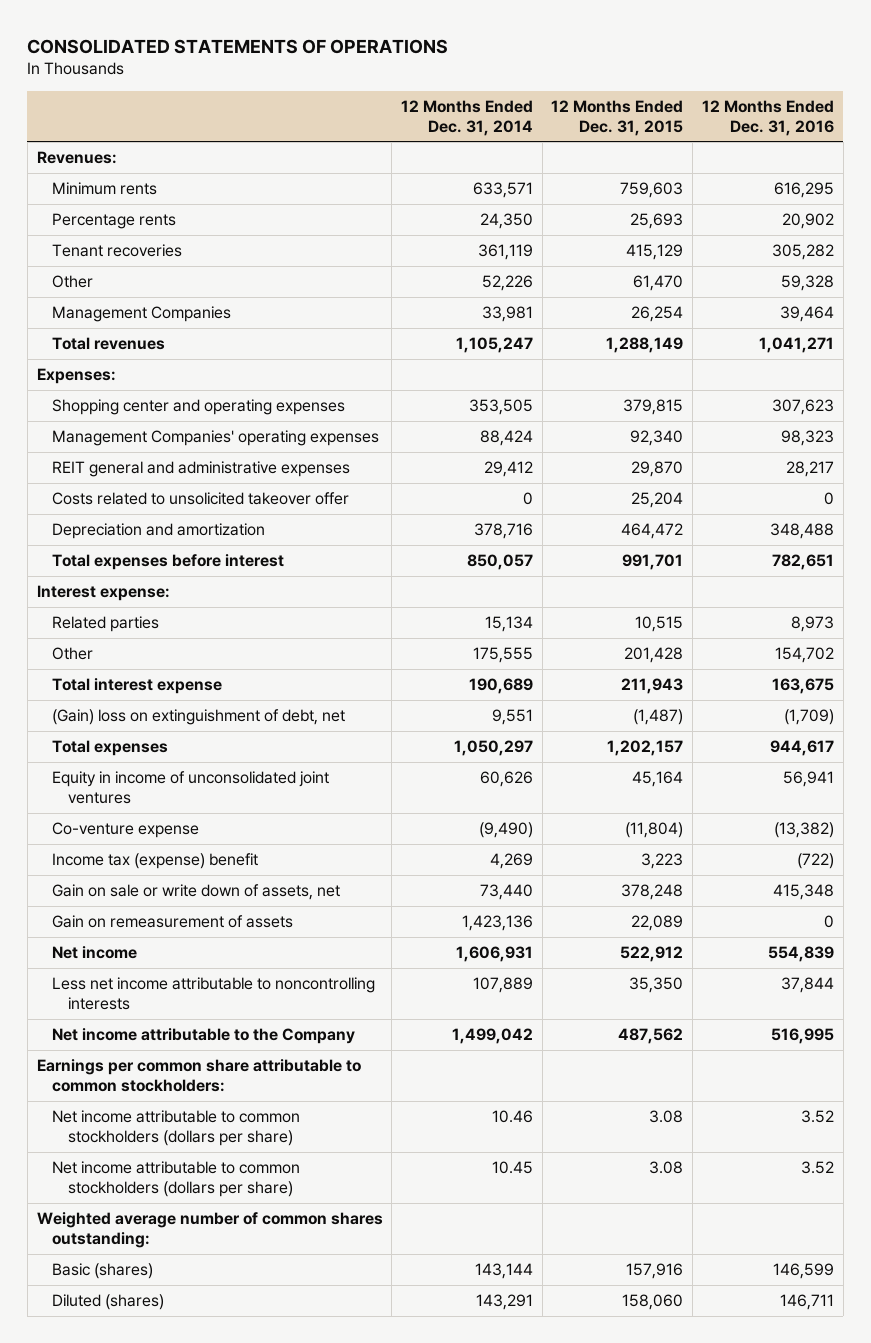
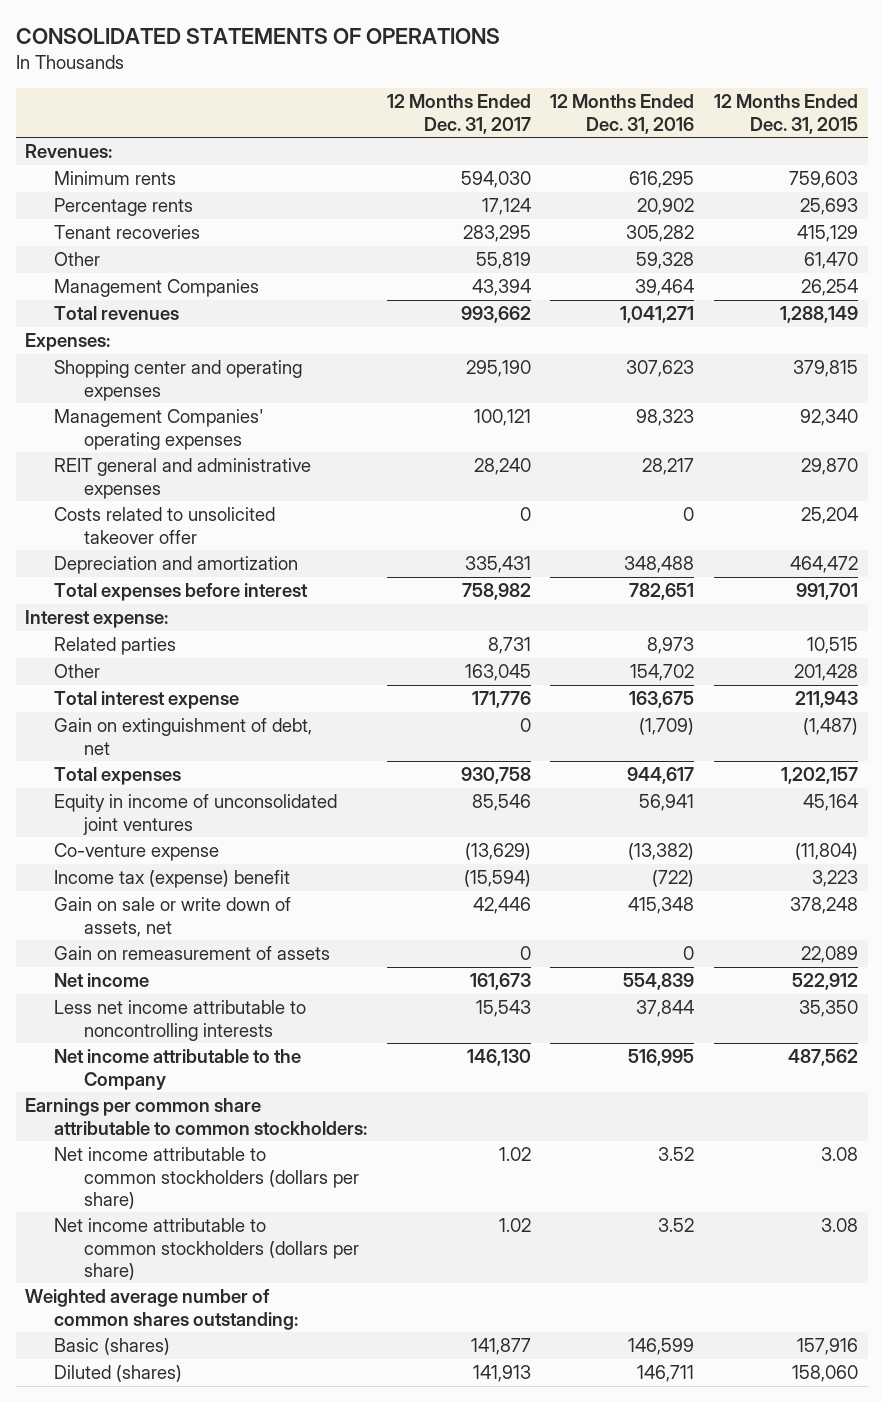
- | 12 Months Ended Dec. 31, 2014 | 12 Months Ended Dec. 31, 2015 | 12 Months Ended Dec. 31, 2016
+ | 12 Months Ended Dec. 31, 2017 | 12 Months Ended Dec. 31, 2016 | 12 Months Ended Dec. 31, 2015
- (Gain) loss on extinguishment of debt, net | 9,551 | (1,487) | (1,709)
+ Gain on extinguishment of debt, net | 0 | (1,709) | (1,487)

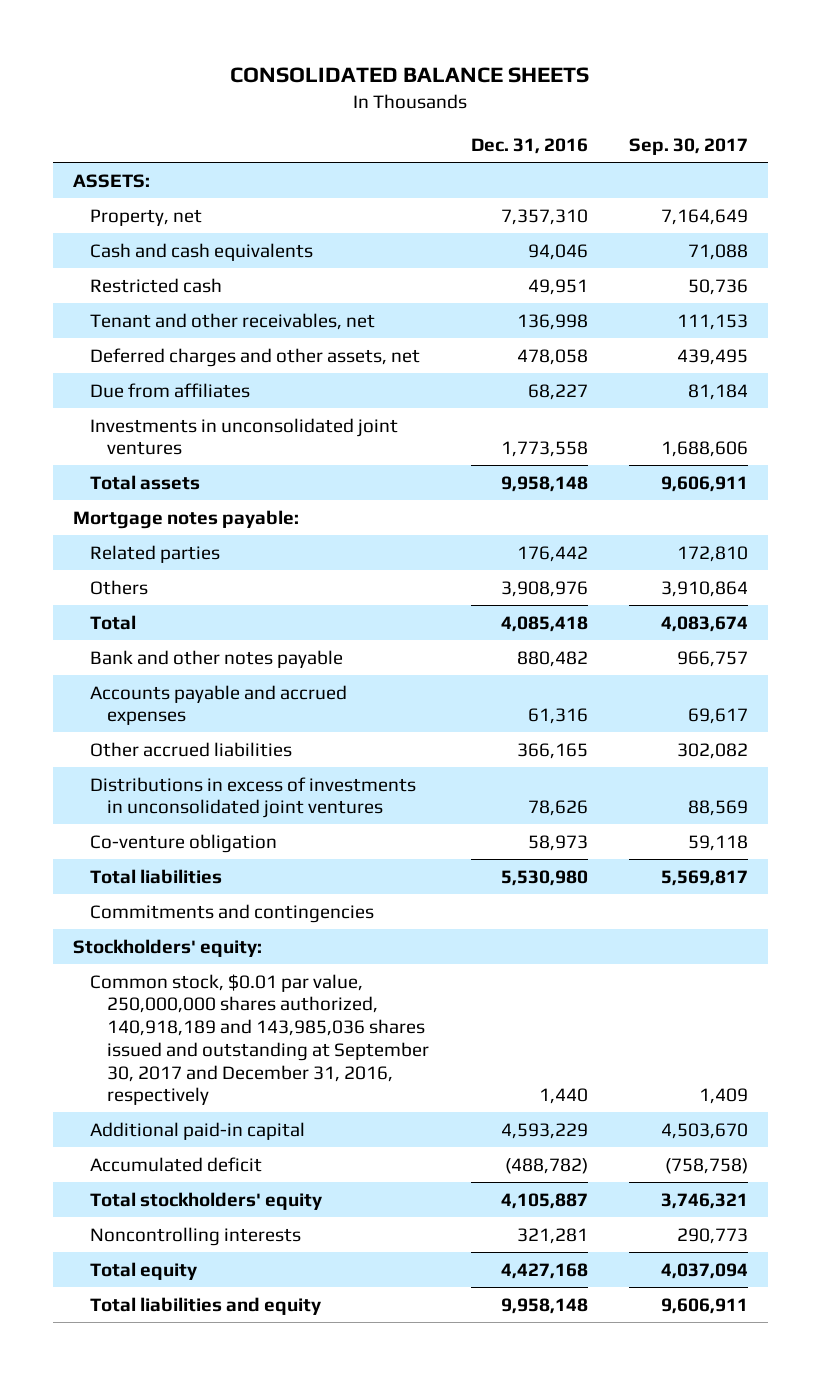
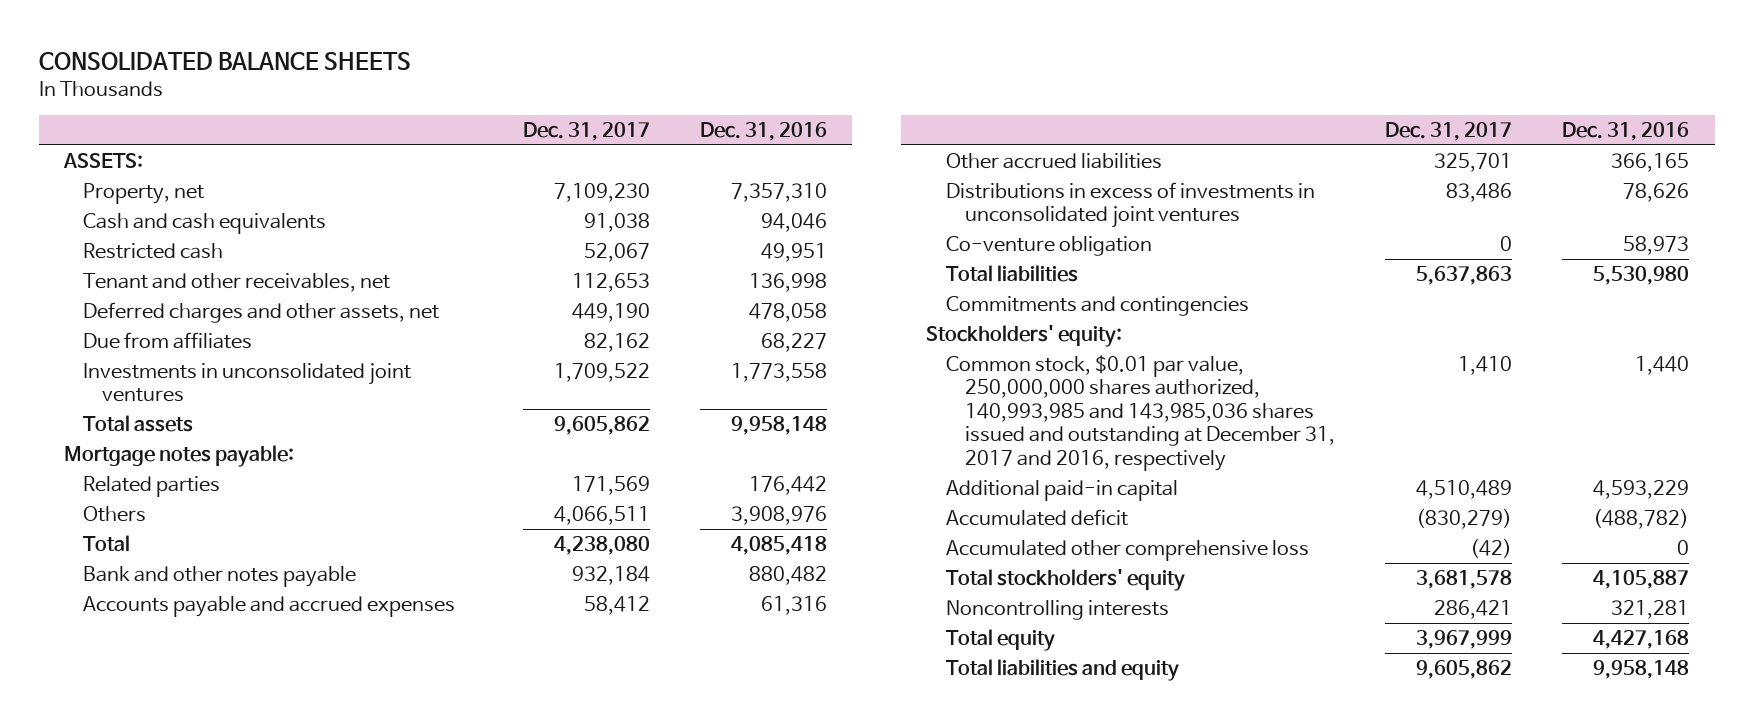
- | Dec. 31, 2016 | Sep. 30, 2017
+ | Dec. 31, 2017 | Dec. 31, 2016
- Common stock, $0.01 par value, 250,000,000 shares authorized, 140,918,189 and 143,985,036 shares issued and outstanding at September 30, 2017 and December 31, 2016, respectively | 1,440 | 1,409
+ Common stock, $0.01 par value, 250,000,000 shares authorized, 140,993,985 and 143,985,036 shares issued and outstanding at December 31, 2017 and 2016, respectively | 1,410 | 1,440
+ Accumulated other comprehensive loss | (42) | 0

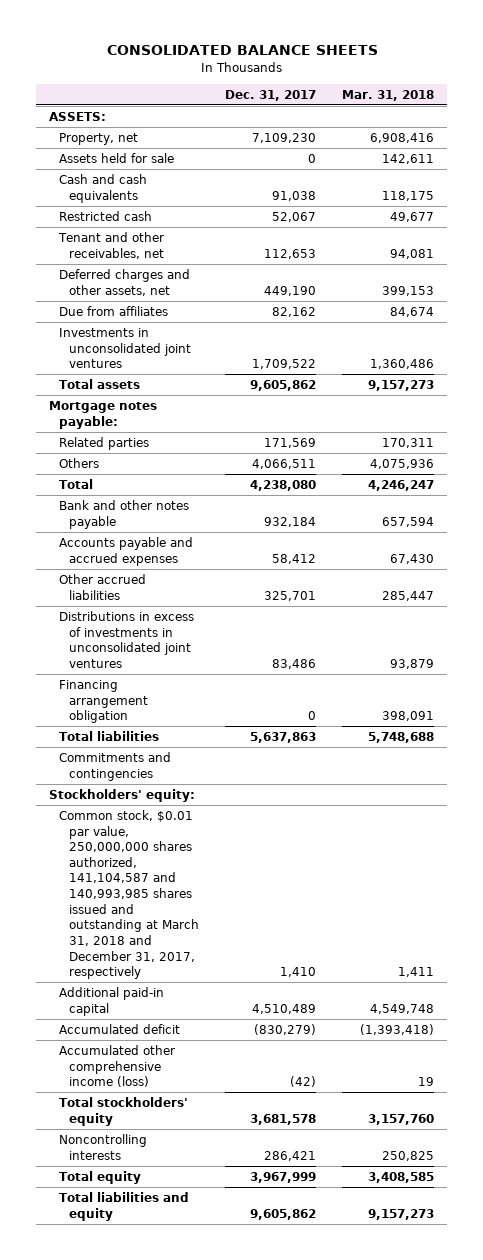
- | Dec. 31, 2017 | Dec. 31, 2016
+ | Dec. 31, 2017 | Mar. 31, 2018
+ Assets held for sale | 0 | 142,611
- Co-venture obligation | 0 | 58,973
+ Financing arrangement obligation | 0 | 398,091
- Common stock, $0.01 par value, 250,000,000 shares authorized, 140,993,985 and 143,985,036 shares issued and outstanding at December 31, 2017 and 2016, respectively | 1,410 | 1,440
+ Common stock, $0.01 par value, 250,000,000 shares authorized, 141,104,587 and 140,993,985 shares issued and outstanding at March 31, 2018 and December 31, 2017, respectively | 1,410 | 1,411
- Accumulated other comprehensive loss | (42) | 0
+ Accumulated other comprehensive income (loss) | (42) | 19

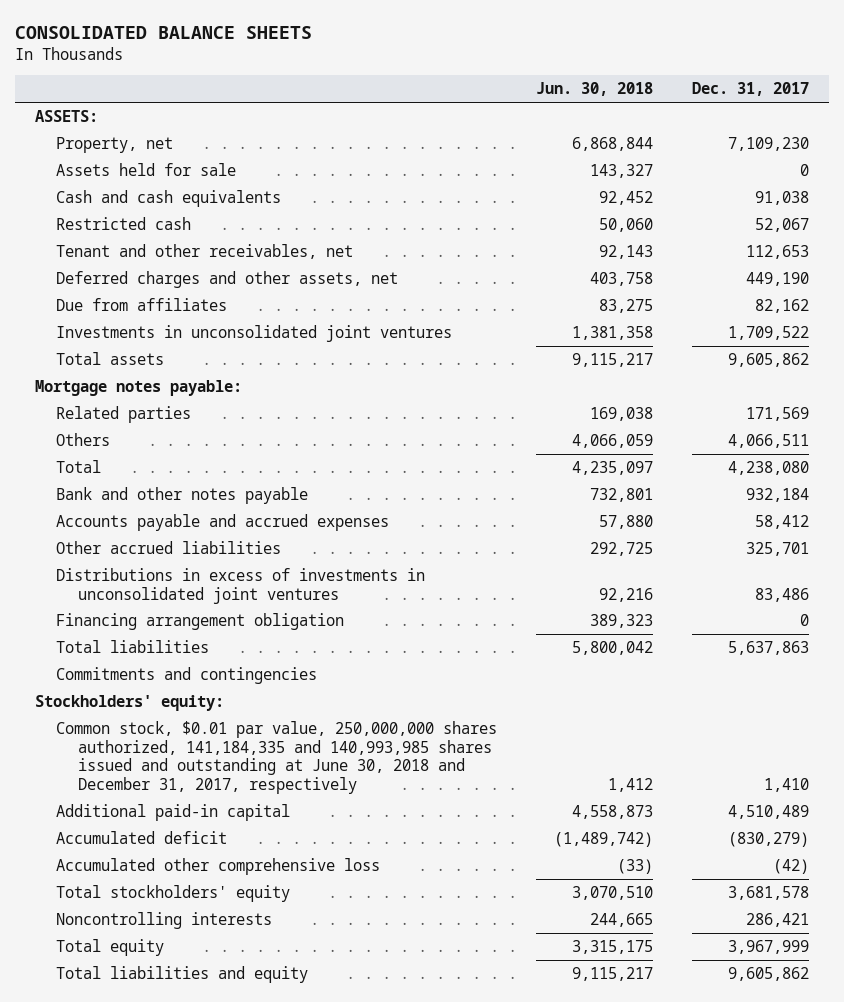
- | Dec. 31, 2017 | Mar. 31, 2018
+ | Jun. 30, 2018 | Dec. 31, 2017
- Common stock, $0.01 par value, 250,000,000 shares authorized, 141,104,587 and 140,993,985 shares issued and outstanding at March 31, 2018 and December 31, 2017, respectively | 1,410 | 1,411
+ Common stock, $0.01 par value, 250,000,000 shares authorized, 141,184,335 and 140,993,985 shares issued and outstanding at June 30, 2018 and December 31, 2017, respectively | 1,412 | 1,410
- Accumulated other comprehensive income (loss) | (42) | 19
+ Accumulated other comprehensive loss | (33) | (42)

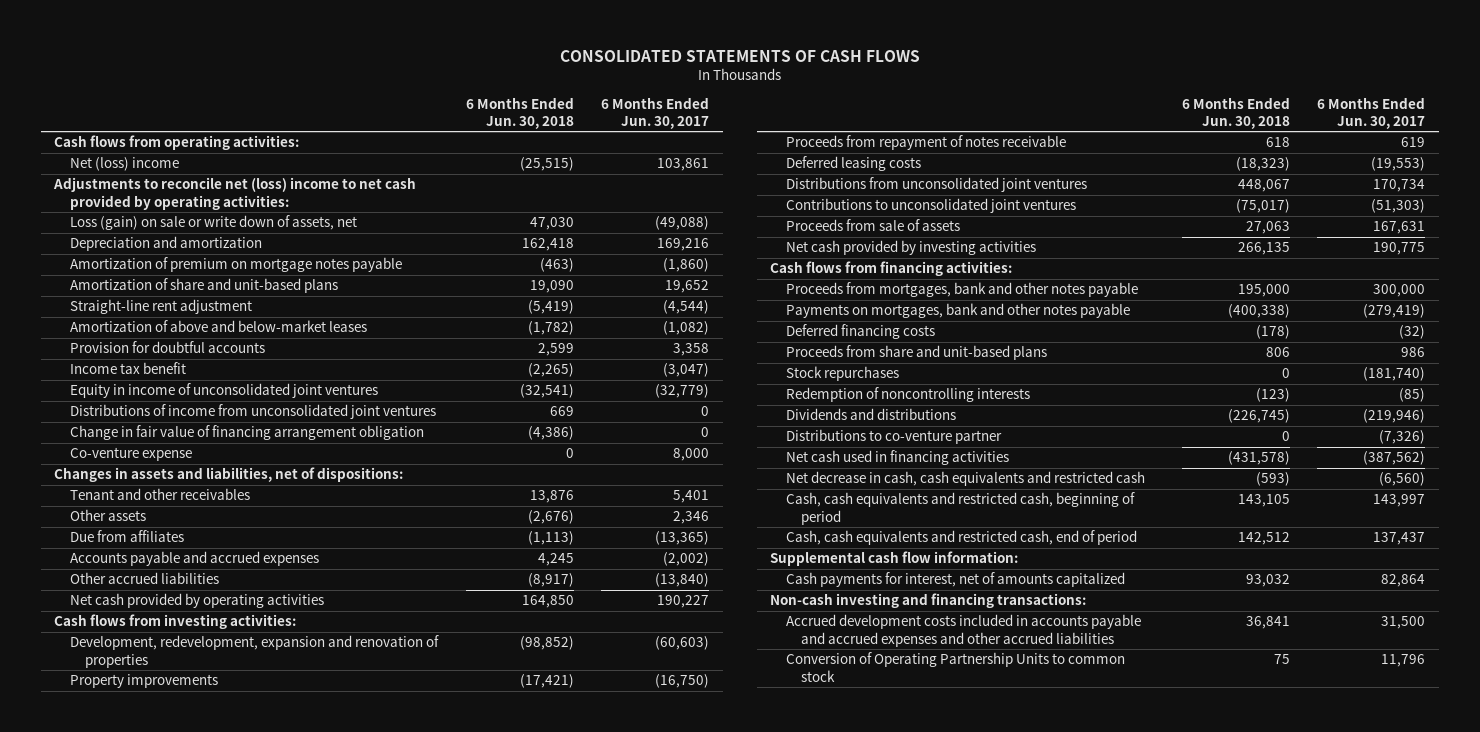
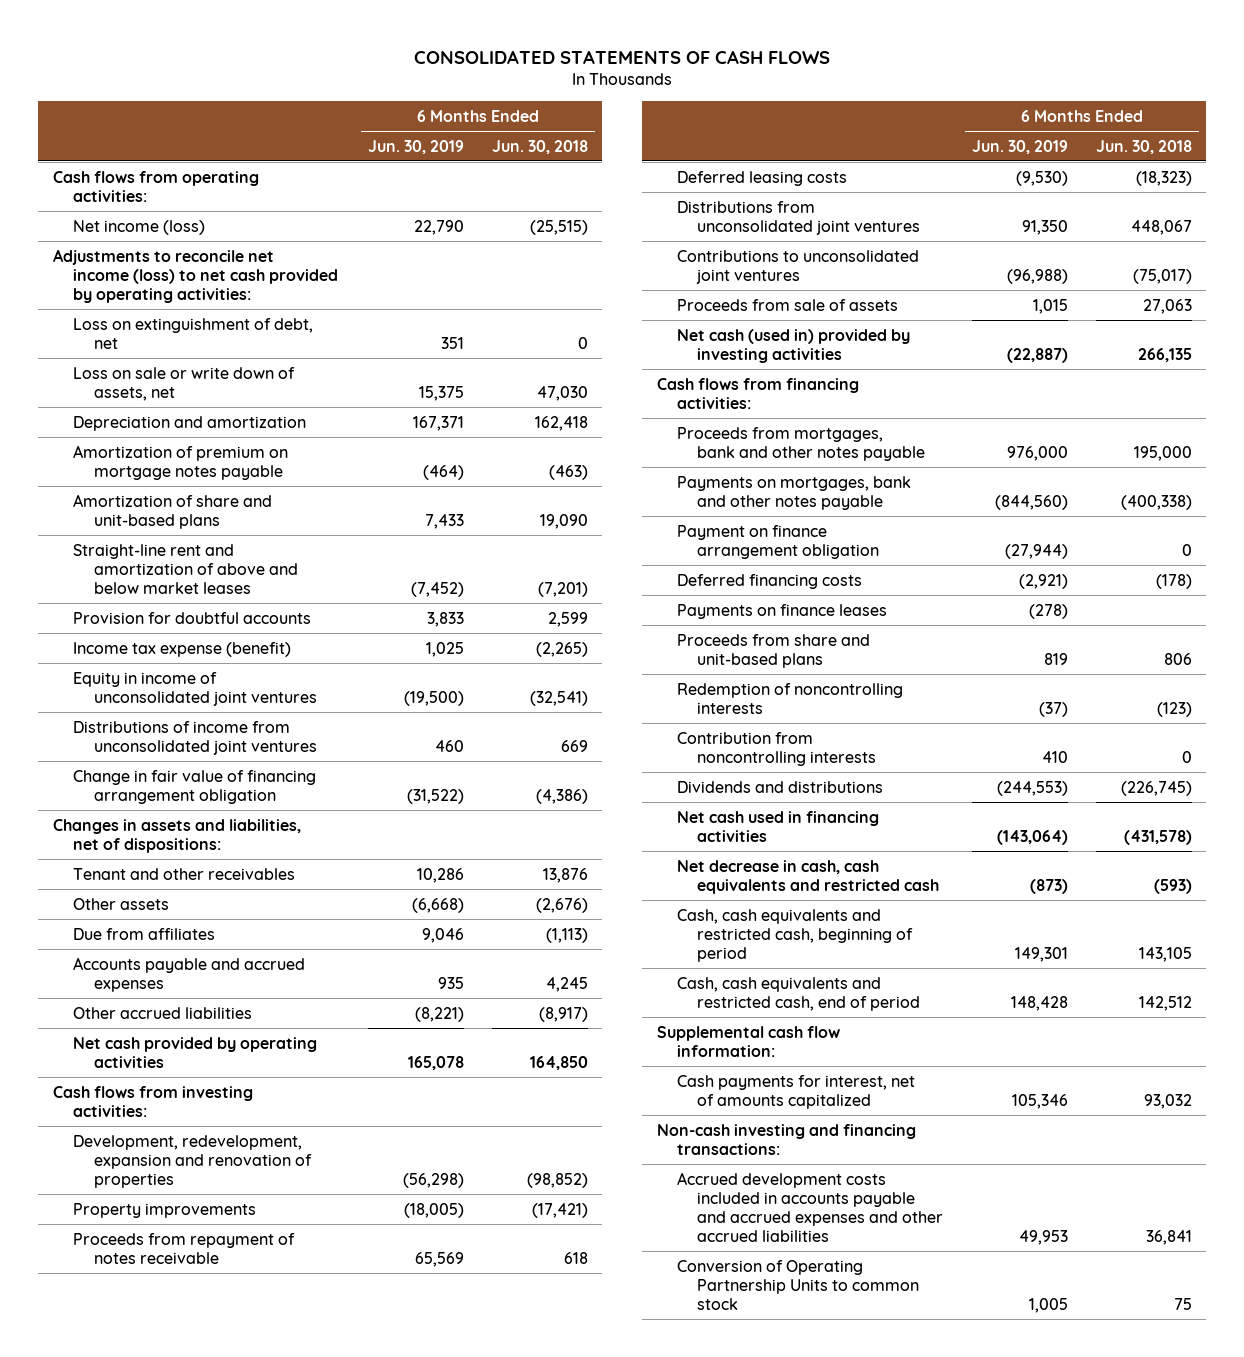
- | 6 Months Ended Jun. 30, 2018 | 6 Months Ended Jun. 30, 2017
+ | 6 Months Ended Jun. 30, 2019 | 6 Months Ended Jun. 30, 2018
- Net (loss) income | (25,515) | 103,861
- Adjustments to reconcile net (loss) income to net cash provided by operating activities:
- Loss (gain) on sale or write down of assets, net | 47,030 | (49,088)
+ Net income (loss) | 22,790 | (25,515)
+ Adjustments to reconcile net income (loss) to net cash provided by operating activities:
+ Loss on extinguishment of debt, net | 351 | 0
+ Loss on sale or write down of assets, net | 15,375 | 47,030
- Straight-line rent adjustment | (5,419) | (4,544)
- Amortization of above and below-market leases | (1,782) | (1,082)
+ Straight-line rent and amortization of above and below market leases | (7,452) | (7,201)
- Income tax benefit | (2,265) | (3,047)
+ Income tax expense (benefit) | 1,025 | (2,265)
- Co-venture expense | 0 | 8,000
- Net cash provided by investing activities | 266,135 | 190,775
+ Net cash (used in) provided by investing activities | (22,887) | 266,135
+ Payment on finance arrangement obligation | (27,944) | 0
+ Payments on finance leases | (278) |
- Stock repurchases | 0 | (181,740)
+ Contribution from noncontrolling interests | 410 | 0
- Distributions to co-venture partner | 0 | (7,326)

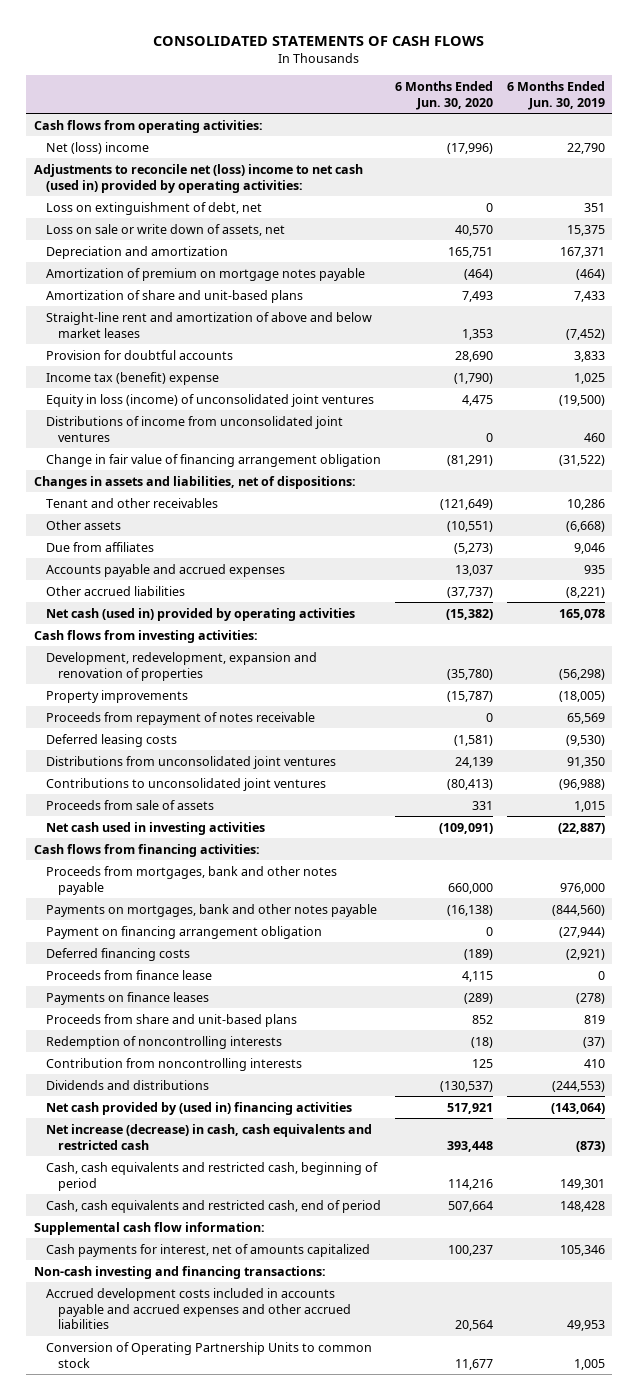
- | 6 Months Ended Jun. 30, 2019 | 6 Months Ended Jun. 30, 2018
+ | 6 Months Ended Jun. 30, 2020 | 6 Months Ended Jun. 30, 2019
- Net income (loss) | 22,790 | (25,515)
- Adjustments to reconcile net income (loss) to net cash provided by operating activities:
+ Net (loss) income | (17,996) | 22,790
+ Adjustments to reconcile net (loss) income to net cash (used in) provided by operating activities:
- Income tax expense (benefit) | 1,025 | (2,265)
- Equity in income of unconsolidated joint ventures | (19,500) | (32,541)
+ Income tax (benefit) expense | (1,790) | 1,025
+ Equity in loss (income) of unconsolidated joint ventures | 4,475 | (19,500)
- Net cash provided by operating activities | 165,078 | 164,850
+ Net cash (used in) provided by operating activities | (15,382) | 165,078
- Net cash (used in) provided by investing activities | (22,887) | 266,135
+ Net cash used in investing activities | (109,091) | (22,887)
- Payment on finance arrangement obligation | (27,944) | 0
+ Payment on financing arrangement obligation | 0 | (27,944)
+ Proceeds from finance lease | 4,115 | 0
- Net cash used in financing activities | (143,064) | (431,578)
- Net decrease in cash, cash equivalents and restricted cash | (873) | (593)
+ Net cash provided by (used in) financing activities | 517,921 | (143,064)
+ Net increase (decrease) in cash, cash equivalents and restricted cash | 393,448 | (873)

